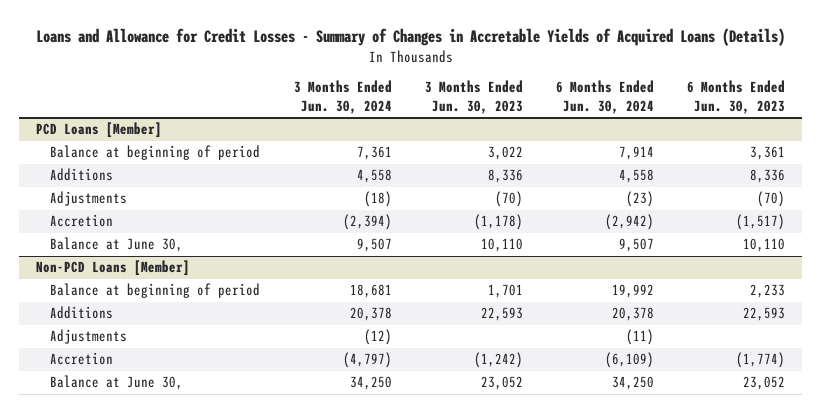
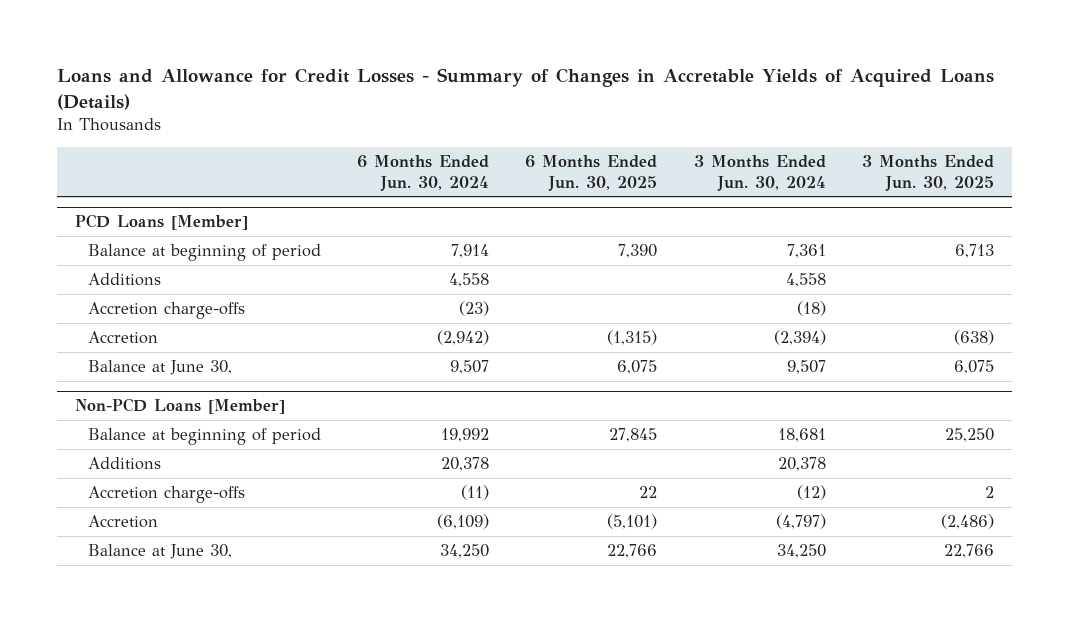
- | 3 Months Ended Jun. 30, 2024 | 3 Months Ended Jun. 30, 2023 | 6 Months Ended Jun. 30, 2024 | 6 Months Ended Jun. 30, 2023
+ | 6 Months Ended Jun. 30, 2024 | 6 Months Ended Jun. 30, 2025 | 3 Months Ended Jun. 30, 2024 | 3 Months Ended Jun. 30, 2025
@ PCD Loans [Member]
- Adjustments | (18) | (70) | (23) | (70)
+ Accretion charge-offs | (23) | | (18) |
@ Non-PCD Loans [Member]
- Adjustments | (12) | | (11) |
+ Accretion charge-offs | (11) | 22 | (12) | 2

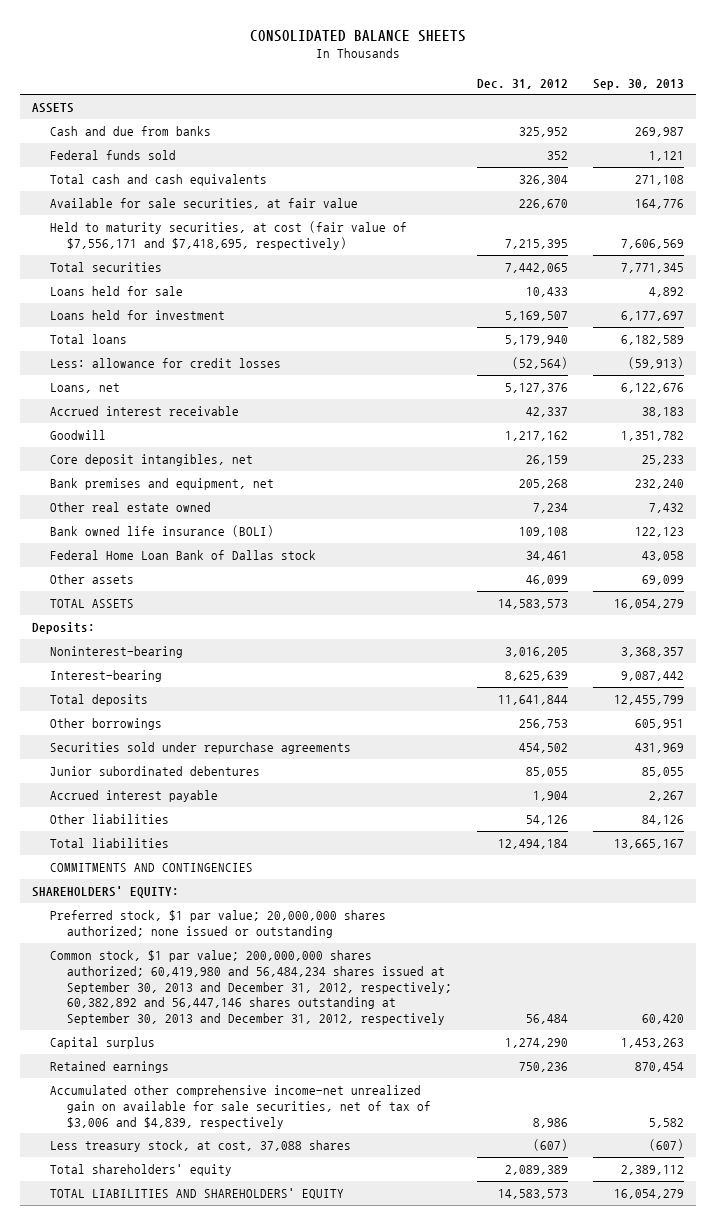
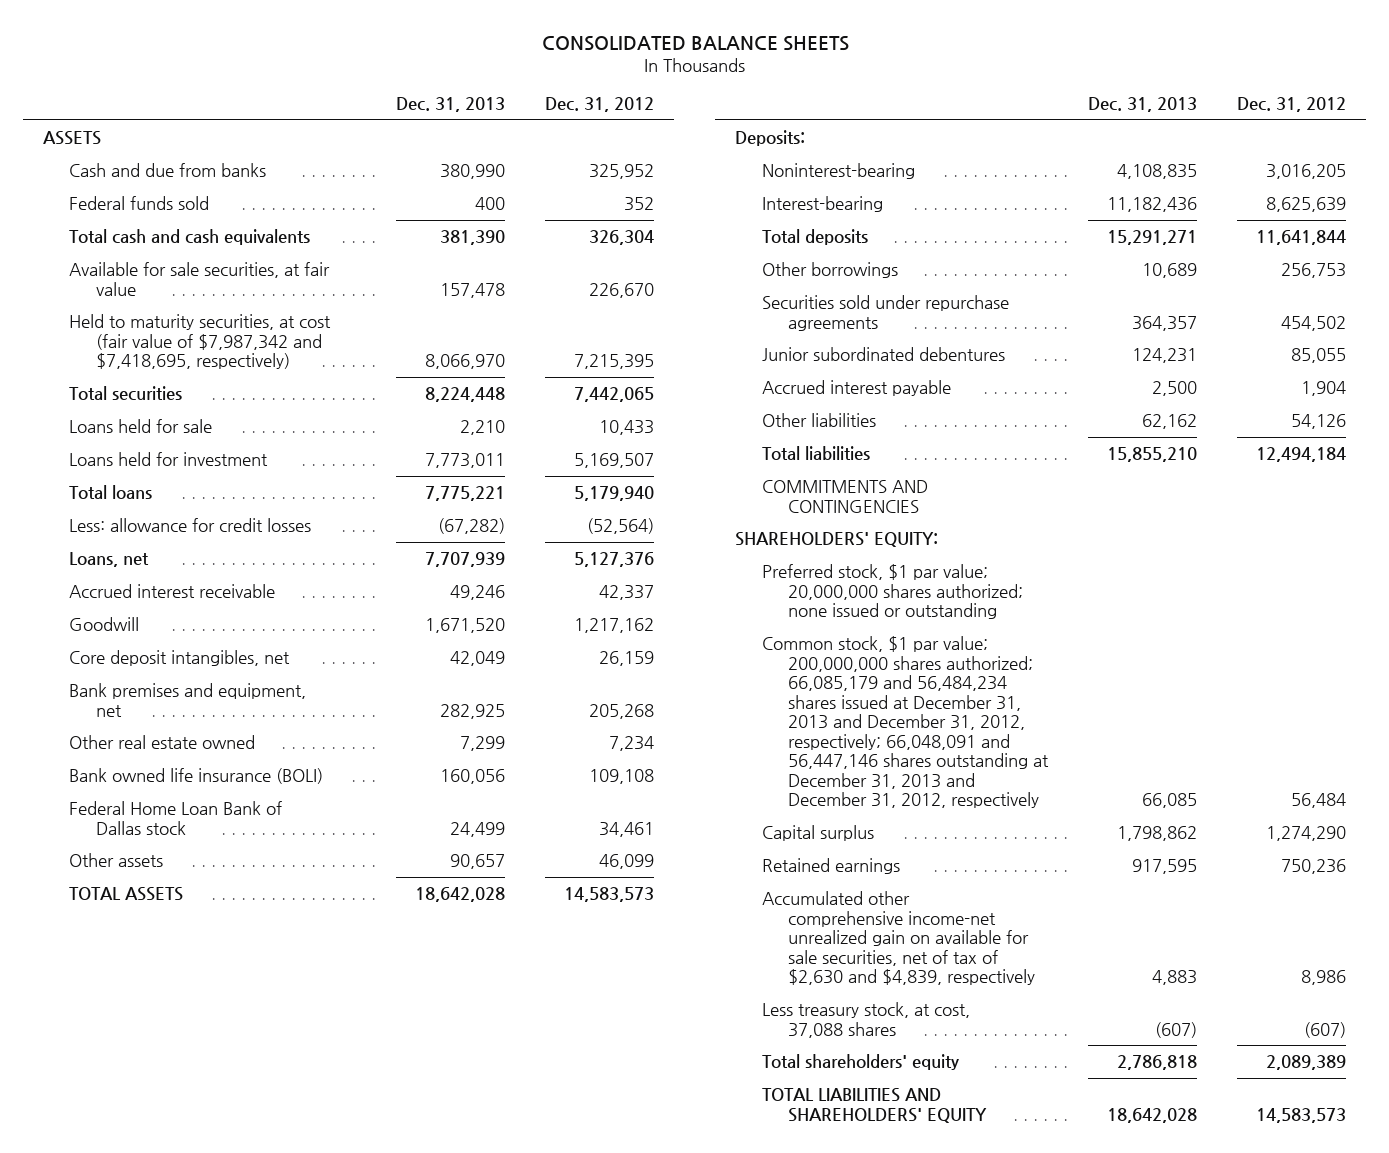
- | Dec. 31, 2012 | Sep. 30, 2013
+ | Dec. 31, 2013 | Dec. 31, 2012
- Held to maturity securities, at cost (fair value of $7,556,171 and $7,418,695, respectively) | 7,215,395 | 7,606,569
+ Held to maturity securities, at cost (fair value of $7,987,342 and $7,418,695, respectively) | 8,066,970 | 7,215,395
- Common stock, $1 par value; 200,000,000 shares authorized; 60,419,980 and 56,484,234 shares issued at September 30, 2013 and December 31, 2012, respectively; 60,382,892 and 56,447,146 shares outstanding at September 30, 2013 and December 31, 2012, respectively | 56,484 | 60,420
+ Common stock, $1 par value; 200,000,000 shares authorized; 66,085,179 and 56,484,234 shares issued at December 31, 2013 and December 31, 2012, respectively; 66,048,091 and 56,447,146 shares outstanding at December 31, 2013 and December 31, 2012, respectively | 66,085 | 56,484
- Accumulated other comprehensive income-net unrealized gain on available for sale securities, net of tax of $3,006 and $4,839, respectively | 8,986 | 5,582
+ Accumulated other comprehensive income-net unrealized gain on available for sale securities, net of tax of $2,630 and $4,839, respectively | 4,883 | 8,986

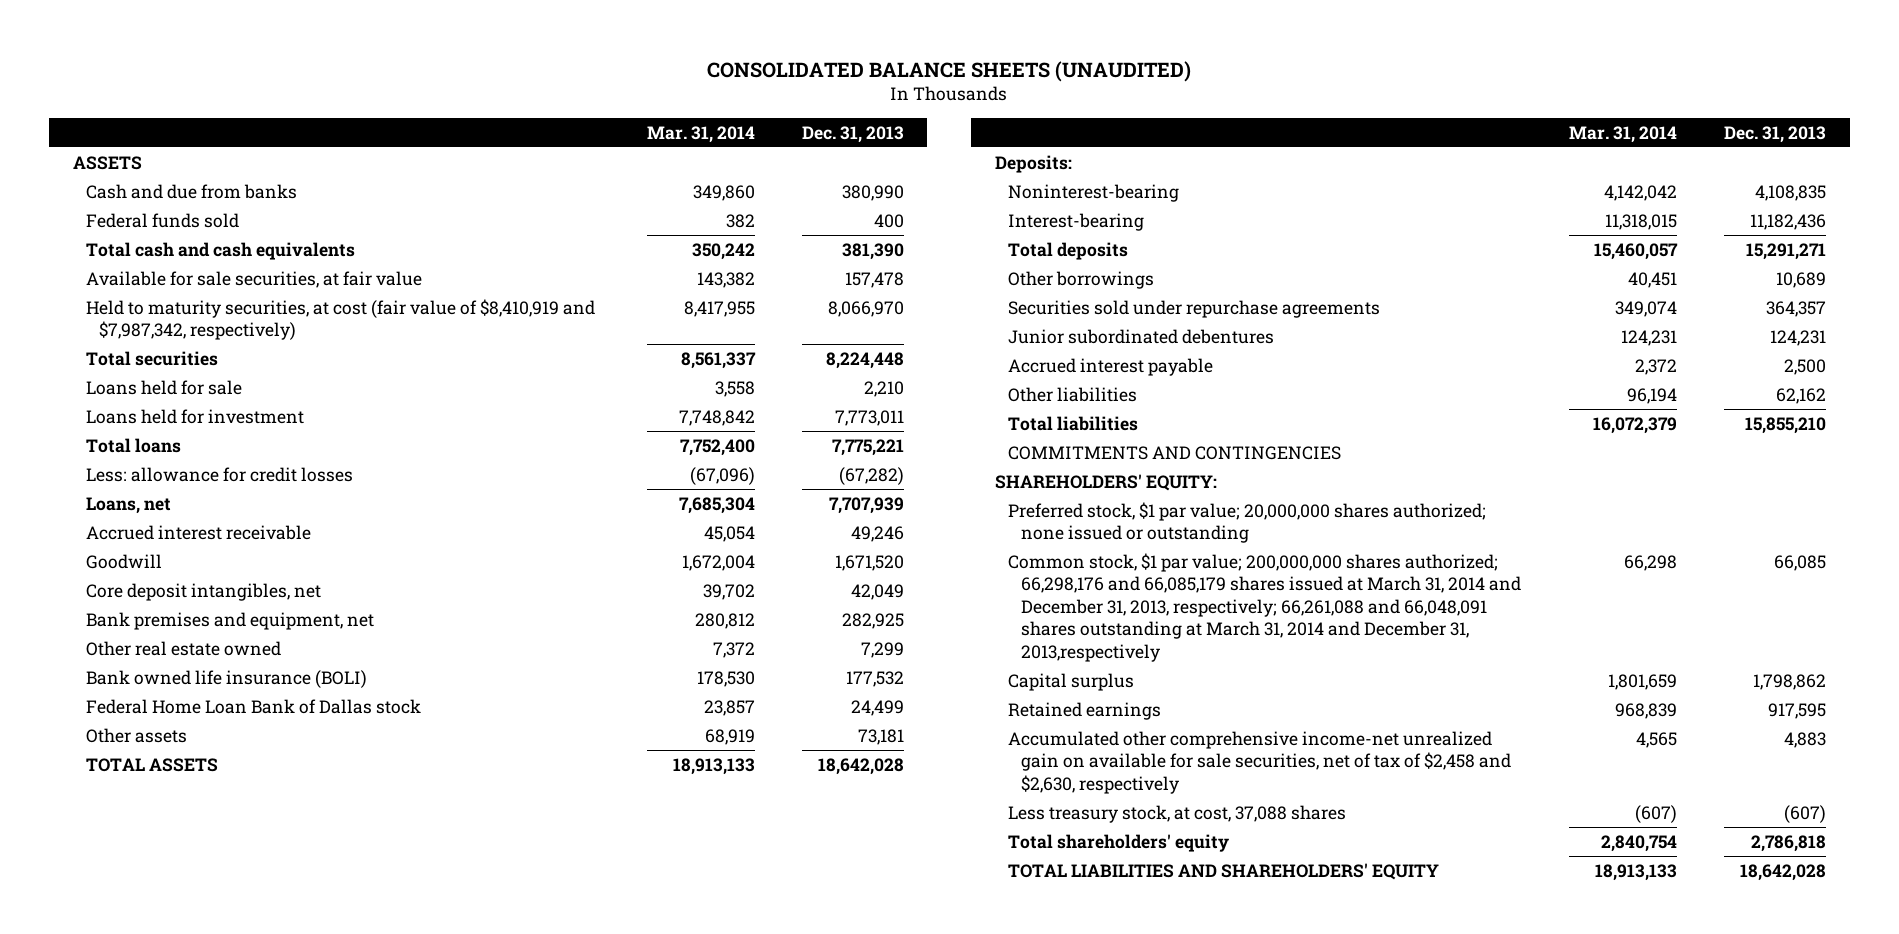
- CONSOLIDATED BALANCE SHEETS
+ CONSOLIDATED BALANCE SHEETS (UNAUDITED)
- | Dec. 31, 2013 | Dec. 31, 2012
+ | Mar. 31, 2014 | Dec. 31, 2013
- Held to maturity securities, at cost (fair value of $7,987,342 and $7,418,695, respectively) | 8,066,970 | 7,215,395
+ Held to maturity securities, at cost (fair value of $8,410,919 and $7,987,342, respectively) | 8,417,955 | 8,066,970
- Bank owned life insurance (BOLI) | 160,056 | 109,108
+ Bank owned life insurance (BOLI) | 178,530 | 177,532
- Other assets | 90,657 | 46,099
+ Other assets | 68,919 | 73,181
- Common stock, $1 par value; 200,000,000 shares authorized; 66,085,179 and 56,484,234 shares issued at December 31, 2013 and December 31, 2012, respectively; 66,048,091 and 56,447,146 shares outstanding at December 31, 2013 and December 31, 2012, respectively | 66,085 | 56,484
+ Common stock, $1 par value; 200,000,000 shares authorized; 66,298,176 and 66,085,179 shares issued at March 31, 2014 and December 31, 2013, respectively; 66,261,088 and 66,048,091 shares outstanding at March 31, 2014 and December 31, 2013,respectively | 66,298 | 66,085
- Accumulated other comprehensive income-net unrealized gain on available for sale securities, net of tax of $2,630 and $4,839, respectively | 4,883 | 8,986
+ Accumulated other comprehensive income-net unrealized gain on available for sale securities, net of tax of $2,458 and $2,630, respectively | 4,565 | 4,883

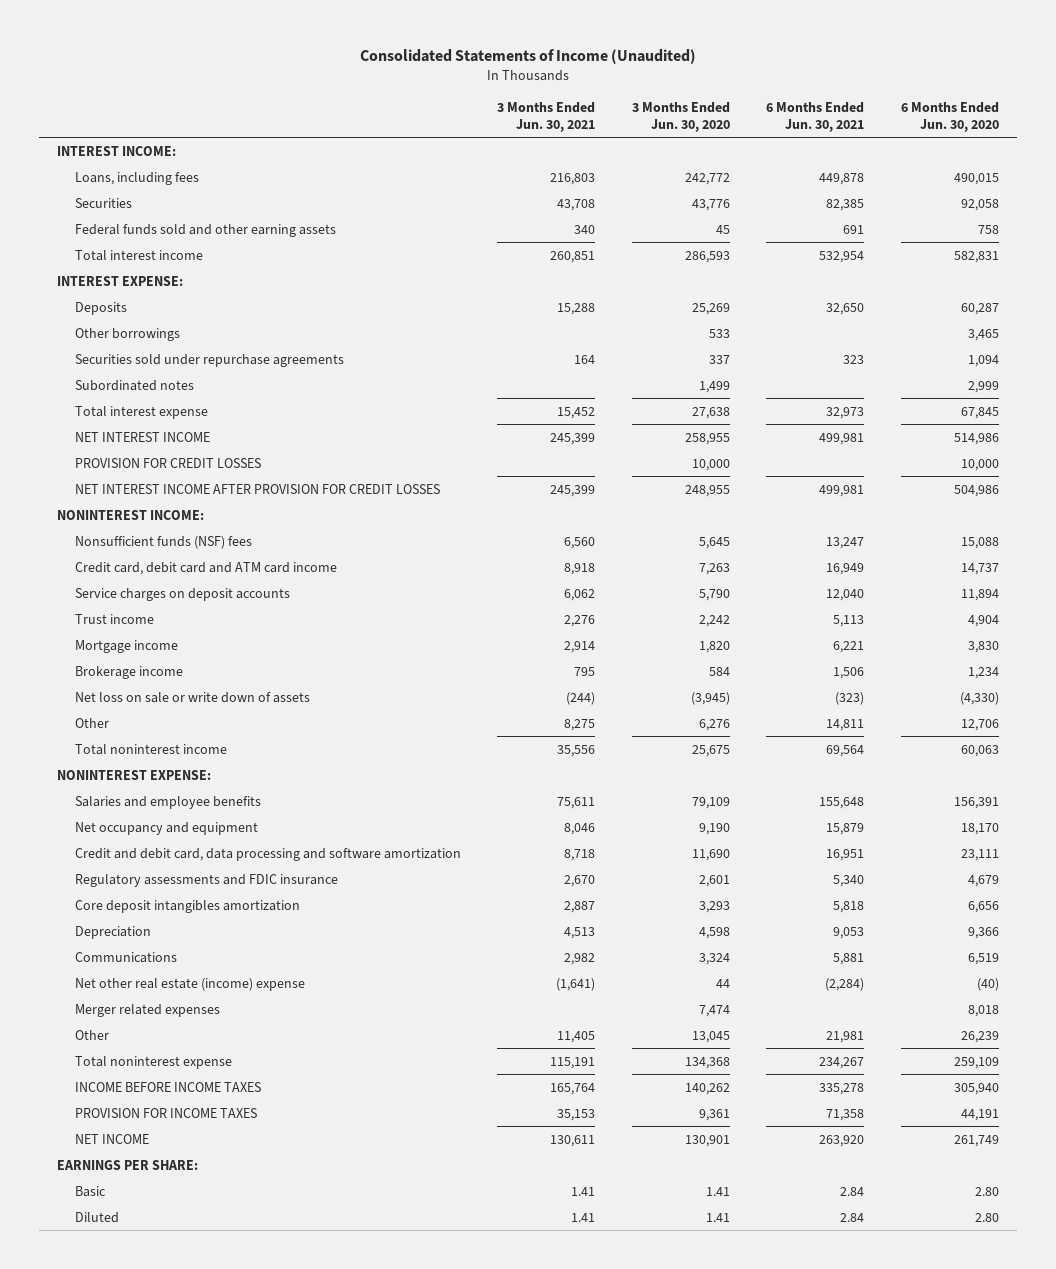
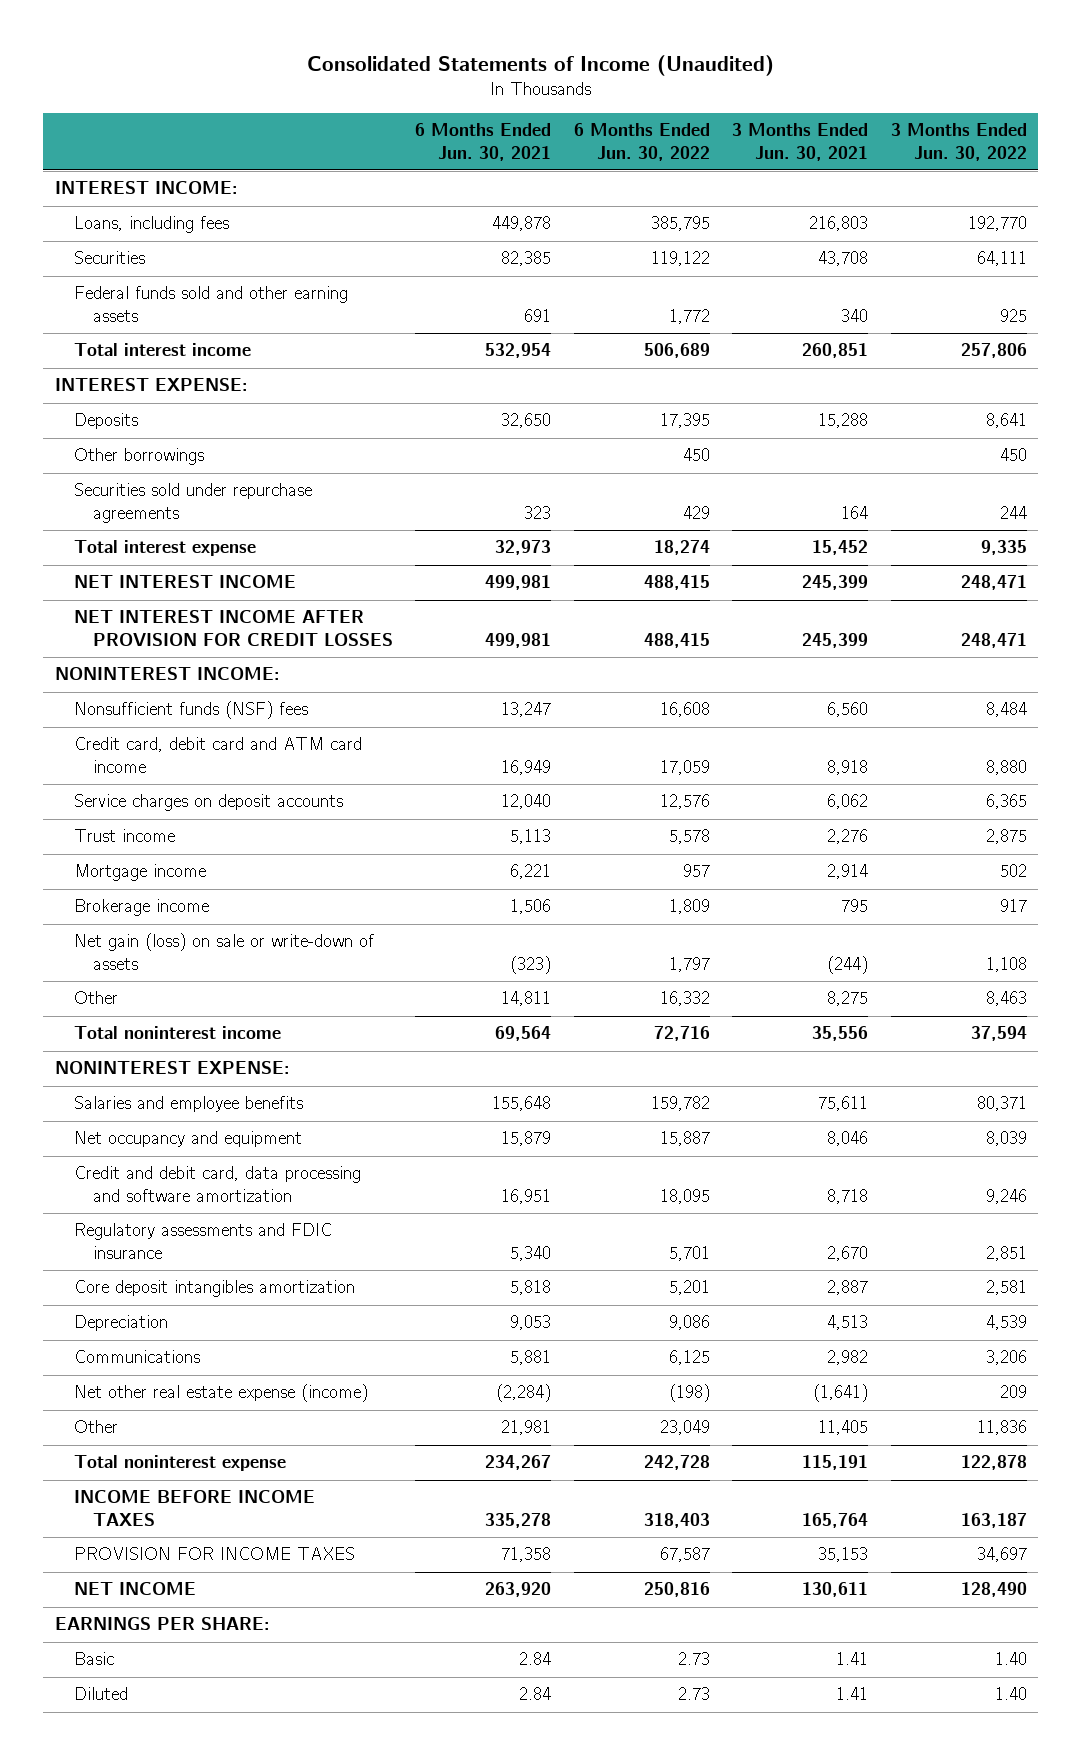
- | 3 Months Ended Jun. 30, 2021 | 3 Months Ended Jun. 30, 2020 | 6 Months Ended Jun. 30, 2021 | 6 Months Ended Jun. 30, 2020
+ | 6 Months Ended Jun. 30, 2021 | 6 Months Ended Jun. 30, 2022 | 3 Months Ended Jun. 30, 2021 | 3 Months Ended Jun. 30, 2022
- Subordinated notes | | 1,499 | | 2,999
- PROVISION FOR CREDIT LOSSES | | 10,000 | | 10,000
- Net loss on sale or write down of assets | (244) | (3,945) | (323) | (4,330)
+ Net gain (loss) on sale or write-down of assets | (323) | 1,797 | (244) | 1,108
- Net other real estate (income) expense | (1,641) | 44 | (2,284) | (40)
- Merger related expenses | | 7,474 | | 8,018
+ Net other real estate expense (income) | (2,284) | (198) | (1,641) | 209

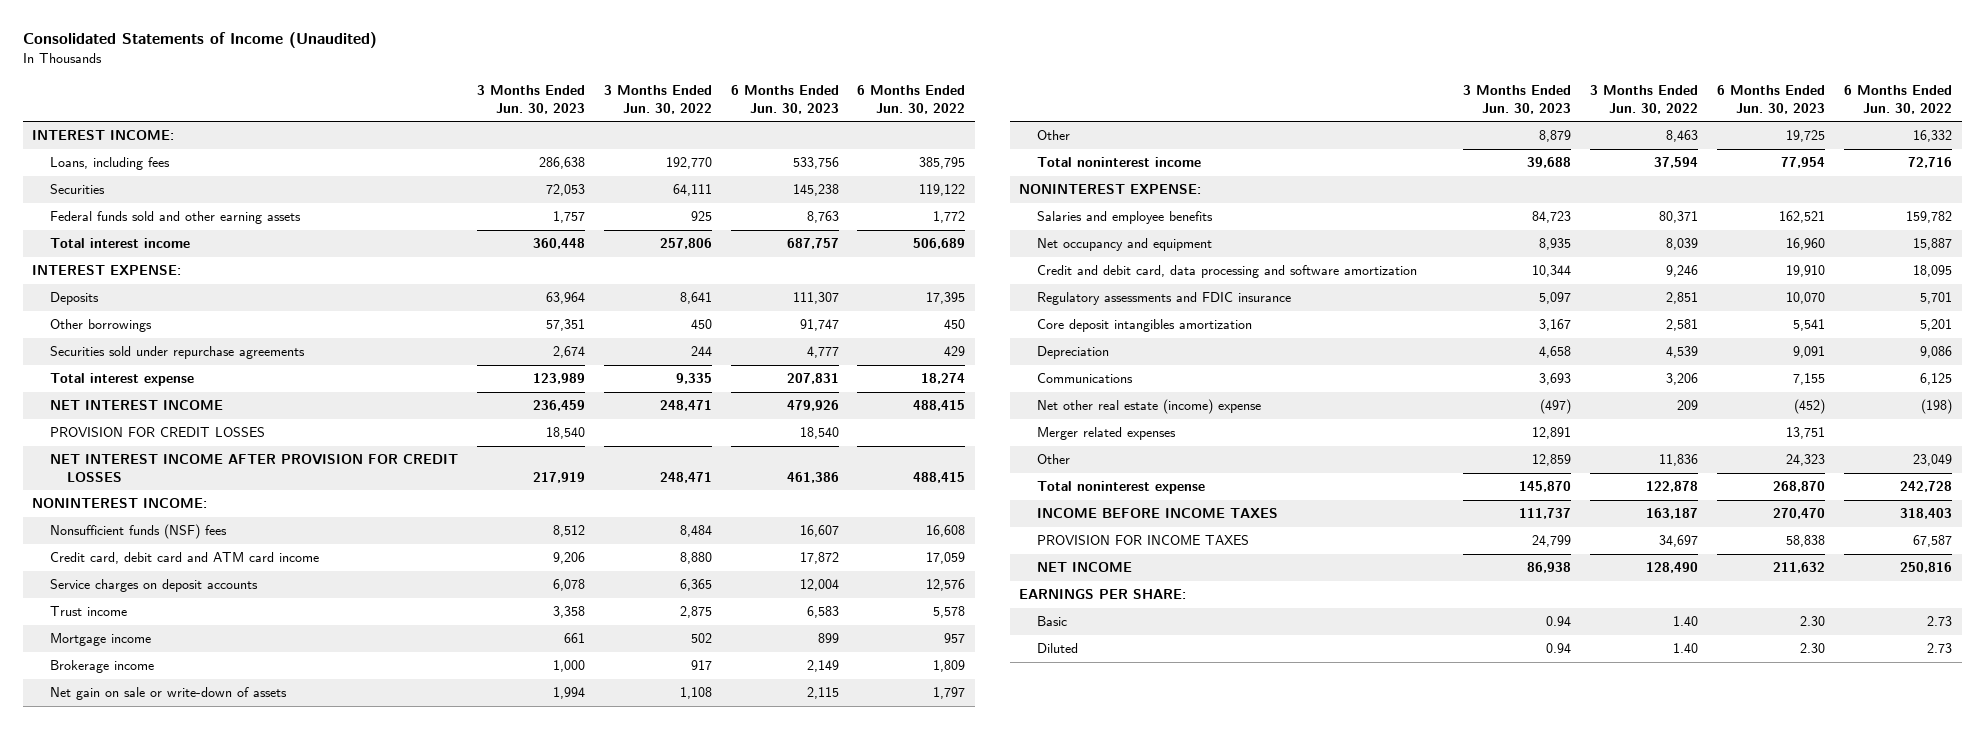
- | 6 Months Ended Jun. 30, 2021 | 6 Months Ended Jun. 30, 2022 | 3 Months Ended Jun. 30, 2021 | 3 Months Ended Jun. 30, 2022
+ | 3 Months Ended Jun. 30, 2023 | 3 Months Ended Jun. 30, 2022 | 6 Months Ended Jun. 30, 2023 | 6 Months Ended Jun. 30, 2022
+ PROVISION FOR CREDIT LOSSES | 18,540 | | 18,540 |
- Net gain (loss) on sale or write-down of assets | (323) | 1,797 | (244) | 1,108
+ Net gain on sale or write-down of assets | 1,994 | 1,108 | 2,115 | 1,797
- Net other real estate expense (income) | (2,284) | (198) | (1,641) | 209
+ Net other real estate (income) expense | (497) | 209 | (452) | (198)
+ Merger related expenses | 12,891 | | 13,751 |

